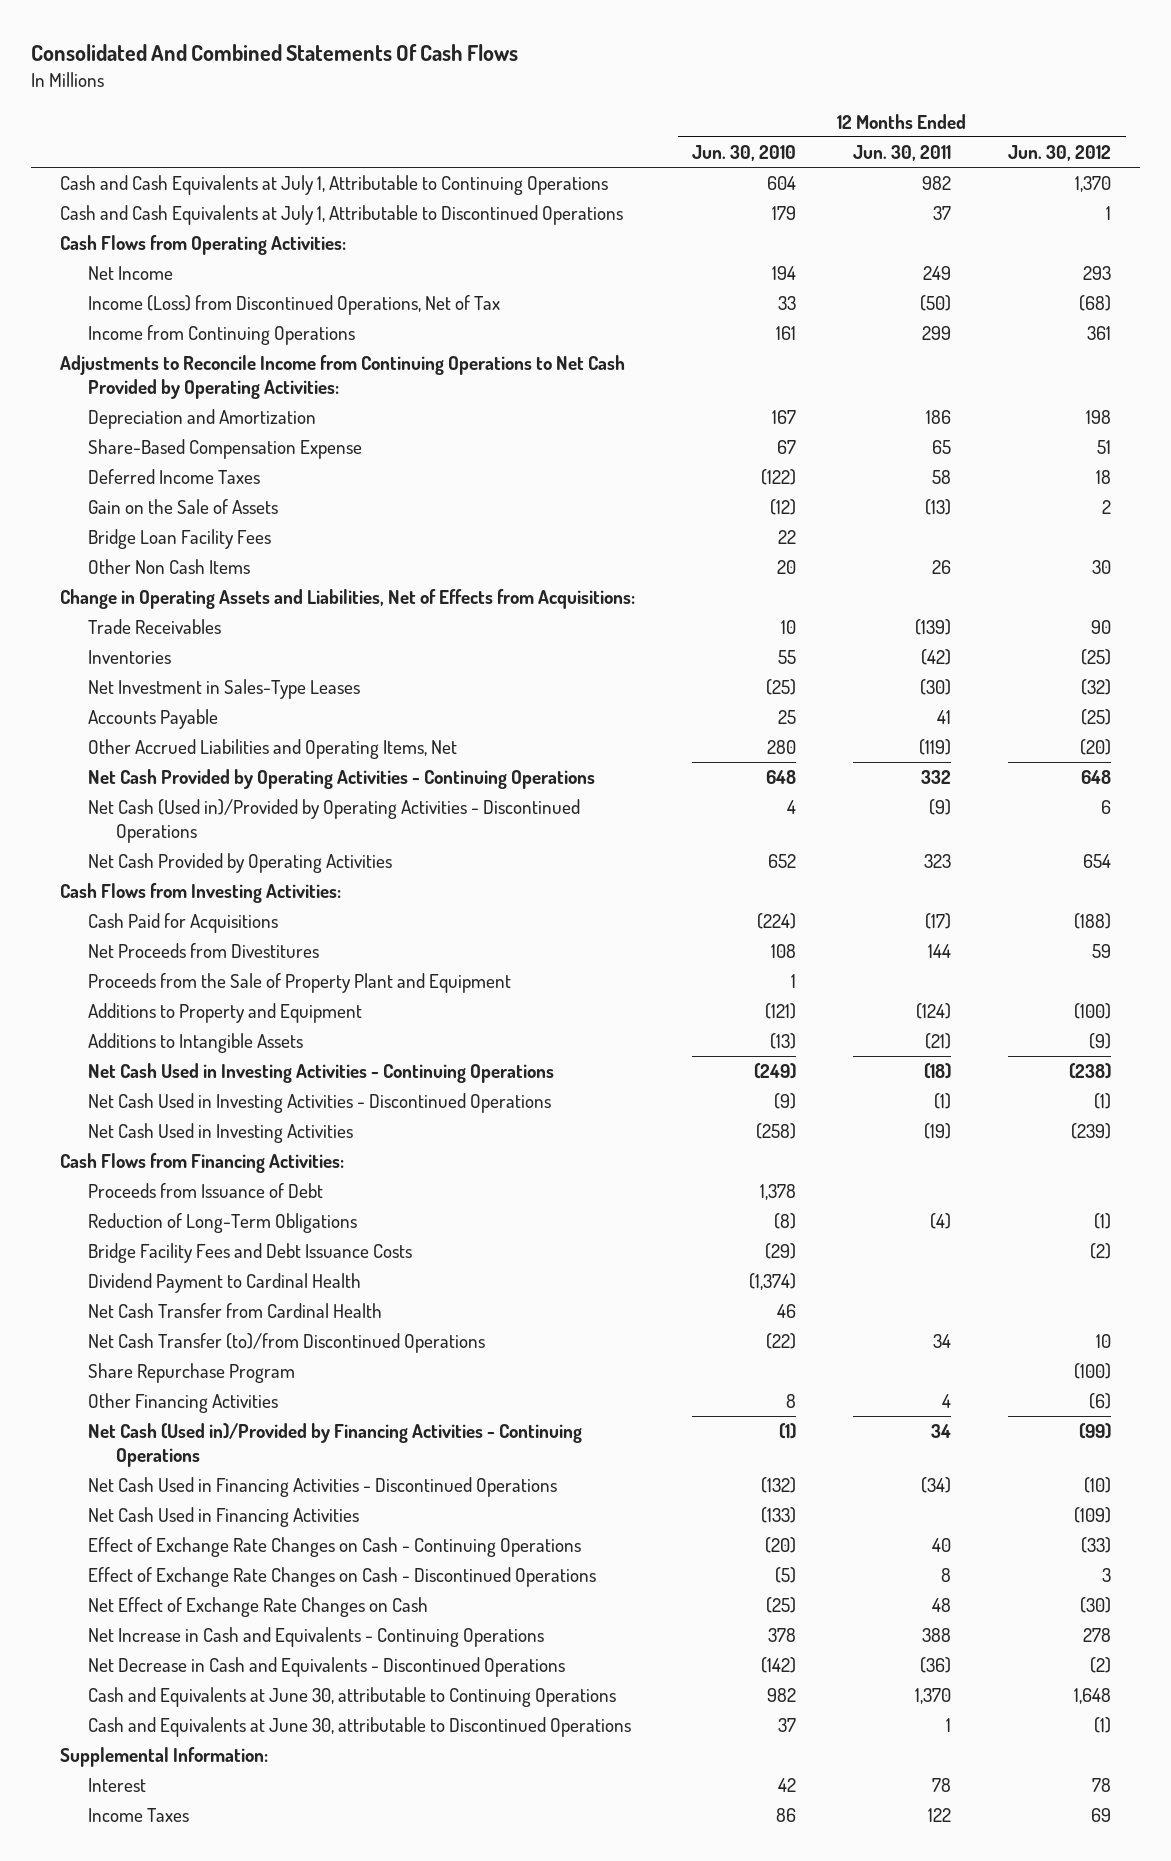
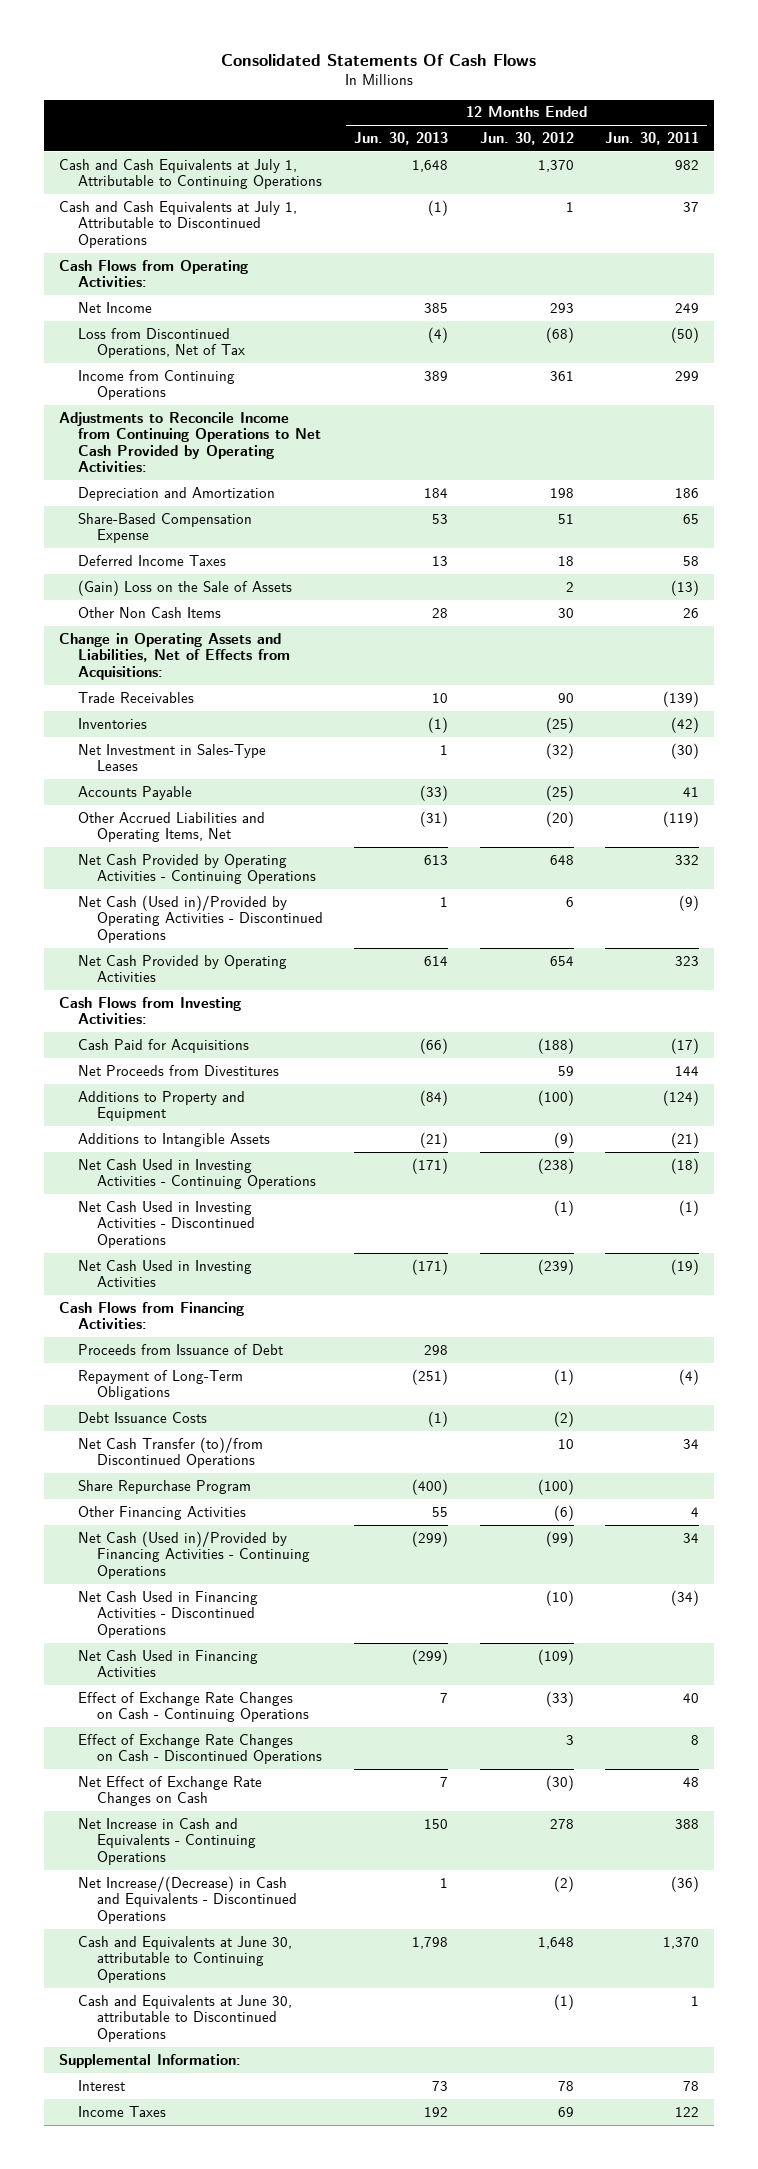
- Consolidated And Combined Statements Of Cash Flows
+ Consolidated Statements Of Cash Flows
- | 12 Months Ended Jun. 30, 2010 | 12 Months Ended Jun. 30, 2011 | 12 Months Ended Jun. 30, 2012
+ | 12 Months Ended Jun. 30, 2013 | 12 Months Ended Jun. 30, 2012 | 12 Months Ended Jun. 30, 2011
- Income (Loss) from Discontinued Operations, Net of Tax | 33 | (50) | (68)
+ Loss from Discontinued Operations, Net of Tax | (4) | (68) | (50)
- Gain on the Sale of Assets | (12) | (13) | 2
- Bridge Loan Facility Fees | 22 | |
+ (Gain) Loss on the Sale of Assets | | 2 | (13)
- Proceeds from the Sale of Property Plant and Equipment | 1 | |
- Reduction of Long-Term Obligations | (8) | (4) | (1)
- Bridge Facility Fees and Debt Issuance Costs | (29) | | (2)
- Dividend Payment to Cardinal Health | (1,374) | |
- Net Cash Transfer from Cardinal Health | 46 | |
+ Repayment of Long-Term Obligations | (251) | (1) | (4)
+ Debt Issuance Costs | (1) | (2) |
- Net Decrease in Cash and Equivalents - Discontinued Operations | (142) | (36) | (2)
+ Net Increase/(Decrease) in Cash and Equivalents - Discontinued Operations | 1 | (2) | (36)

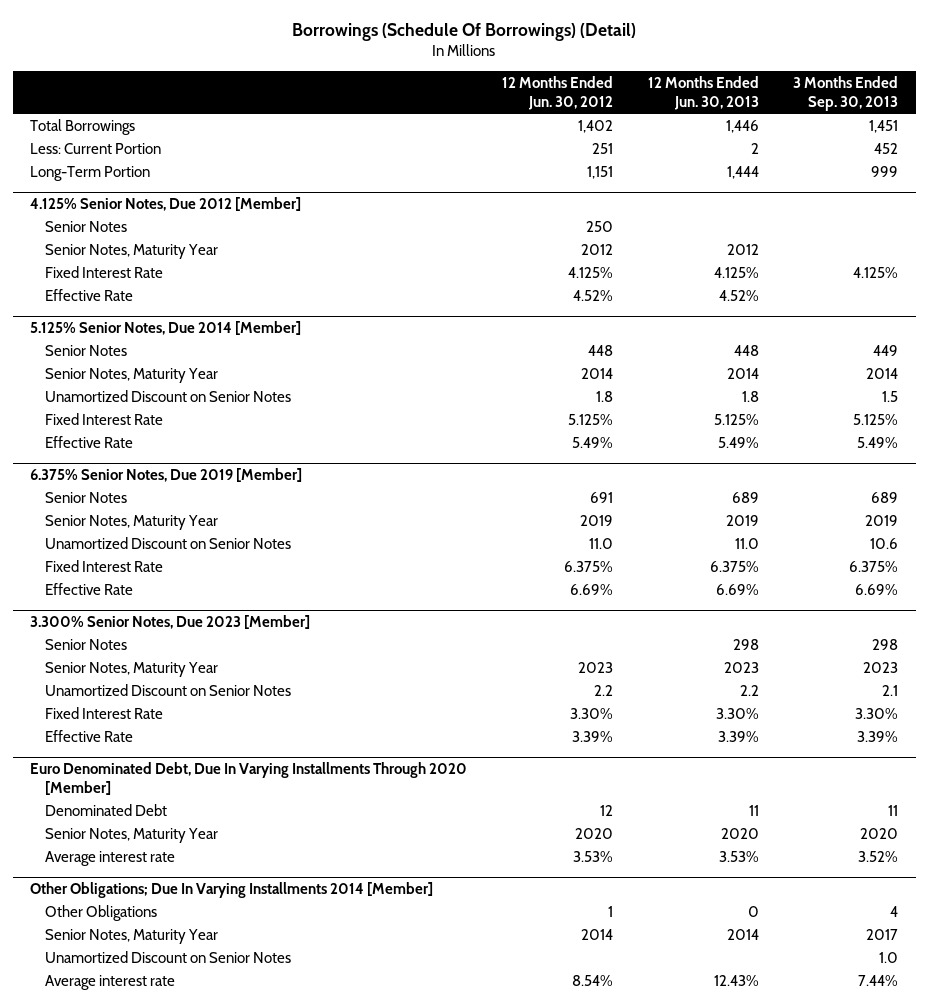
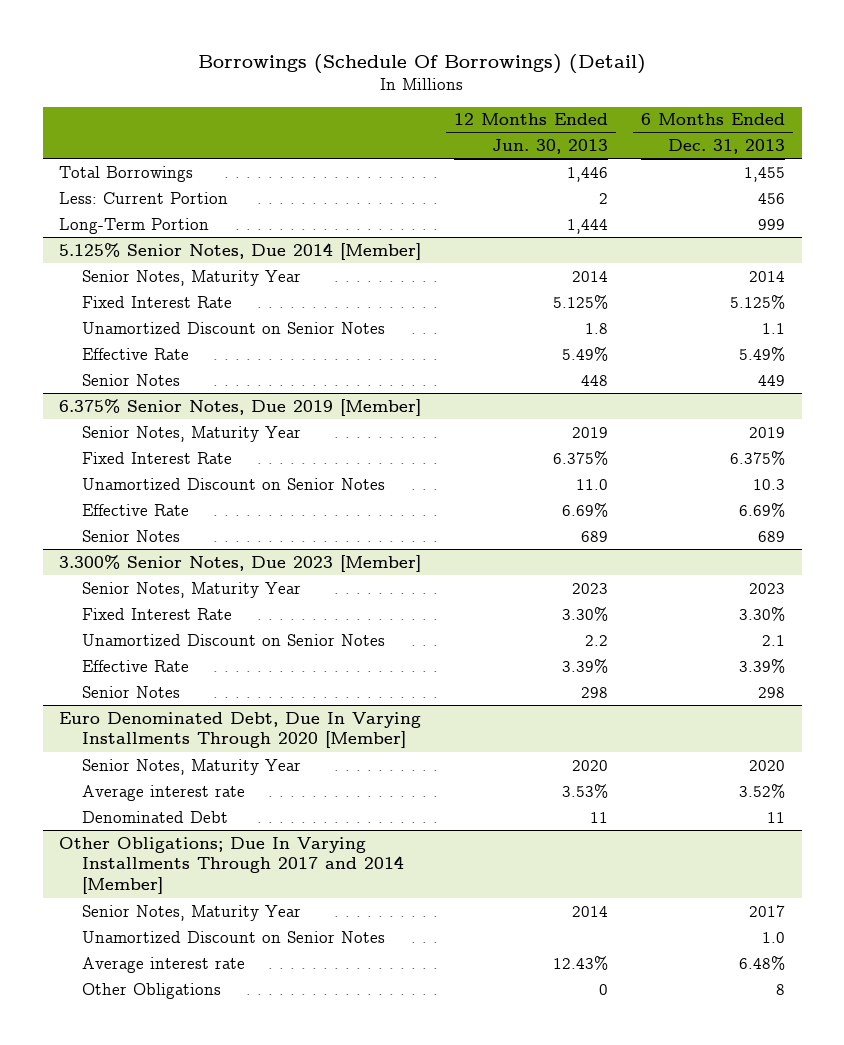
- | 12 Months Ended Jun. 30, 2012 | 12 Months Ended Jun. 30, 2013 | 3 Months Ended Sep. 30, 2013
+ | 12 Months Ended Jun. 30, 2013 | 6 Months Ended Dec. 31, 2013
- 4.125% Senior Notes, Due 2012 [Member]
- Senior Notes | 250 | |
- Senior Notes, Maturity Year | 2012 | 2012 |
- Fixed Interest Rate | 4.125% | 4.125% | 4.125%
- Effective Rate | 4.52% | 4.52% |
@ 5.125% Senior Notes, Due 2014 [Member]
moved down: Unamortized Discount on Senior Notes | 1.8 | 1.1
moved down: Senior Notes | 448 | 449
@ 6.375% Senior Notes, Due 2019 [Member]
moved down: Unamortized Discount on Senior Notes | 11.0 | 10.3
moved down: Senior Notes | 689 | 689
@ 3.300% Senior Notes, Due 2023 [Member]
moved down: Unamortized Discount on Senior Notes | 2.2 | 2.1
moved down: Senior Notes | 298 | 298
- Other Obligations; Due In Varying Installments 2014 [Member]
- Other Obligations | 1 | 0 | 4
@ Euro Denominated Debt, Due In Varying Installments Through 2020 [Member]
moved down: Denominated Debt | 11 | 11
+ Other Obligations; Due In Varying Installments Through 2017 and 2014 [Member]
+ Other Obligations | 0 | 8

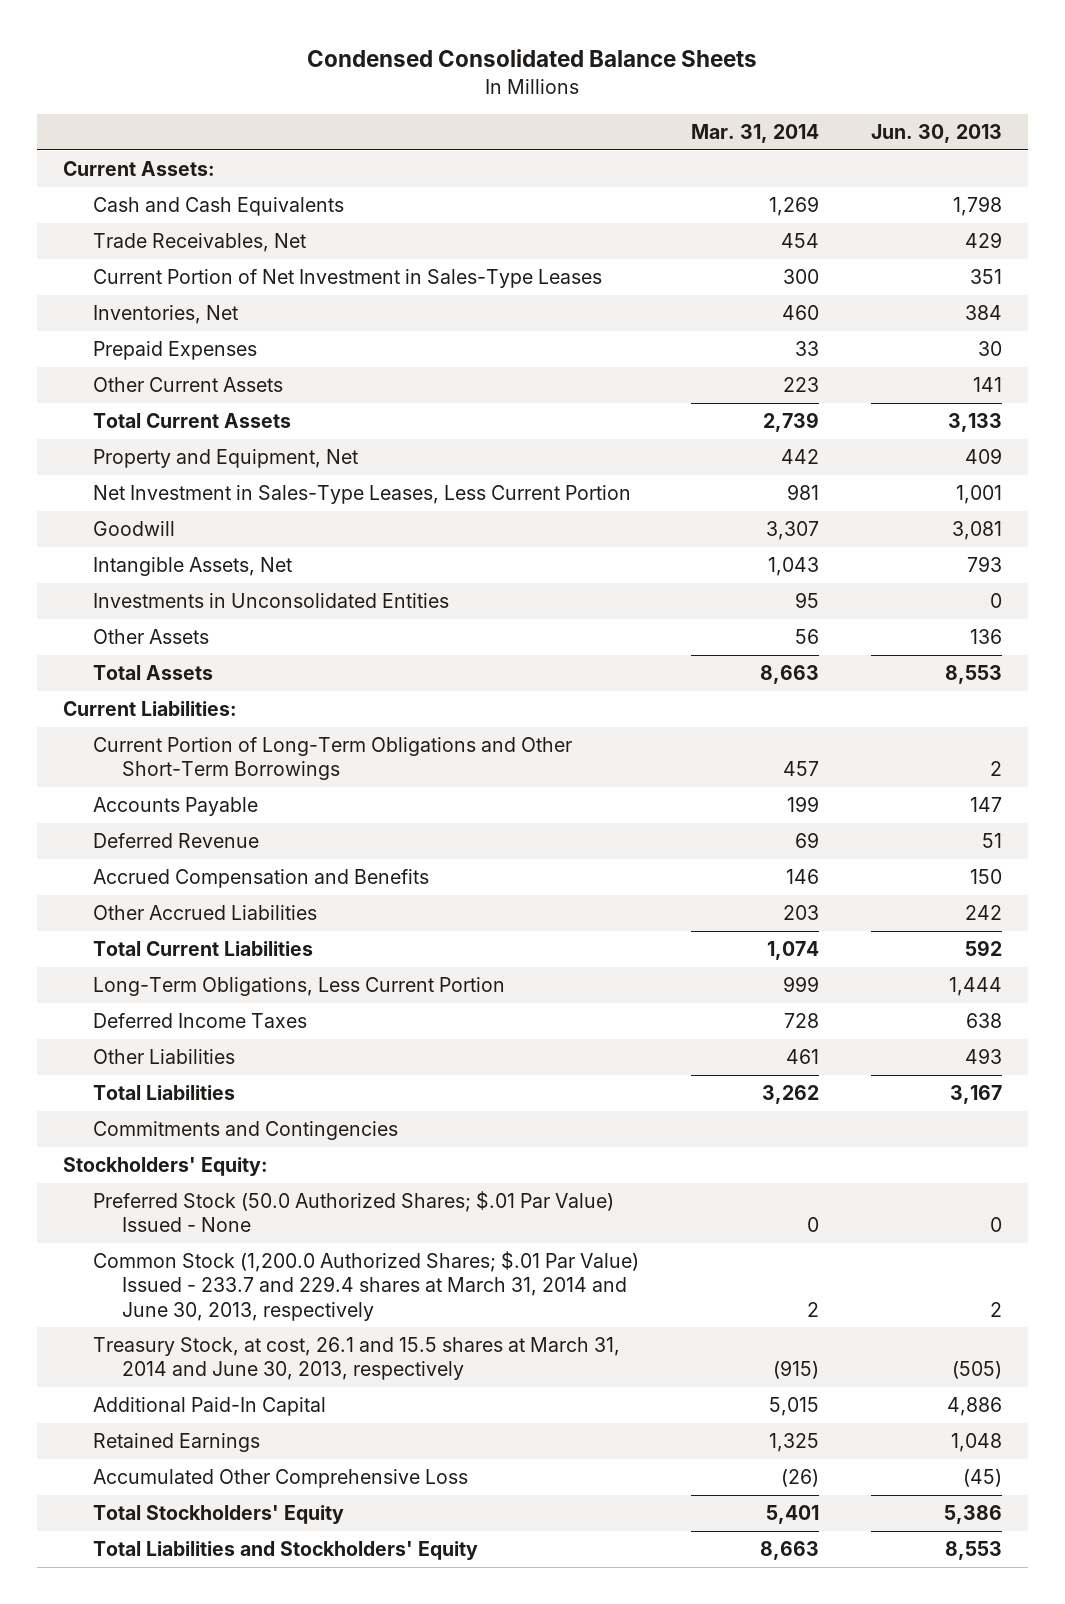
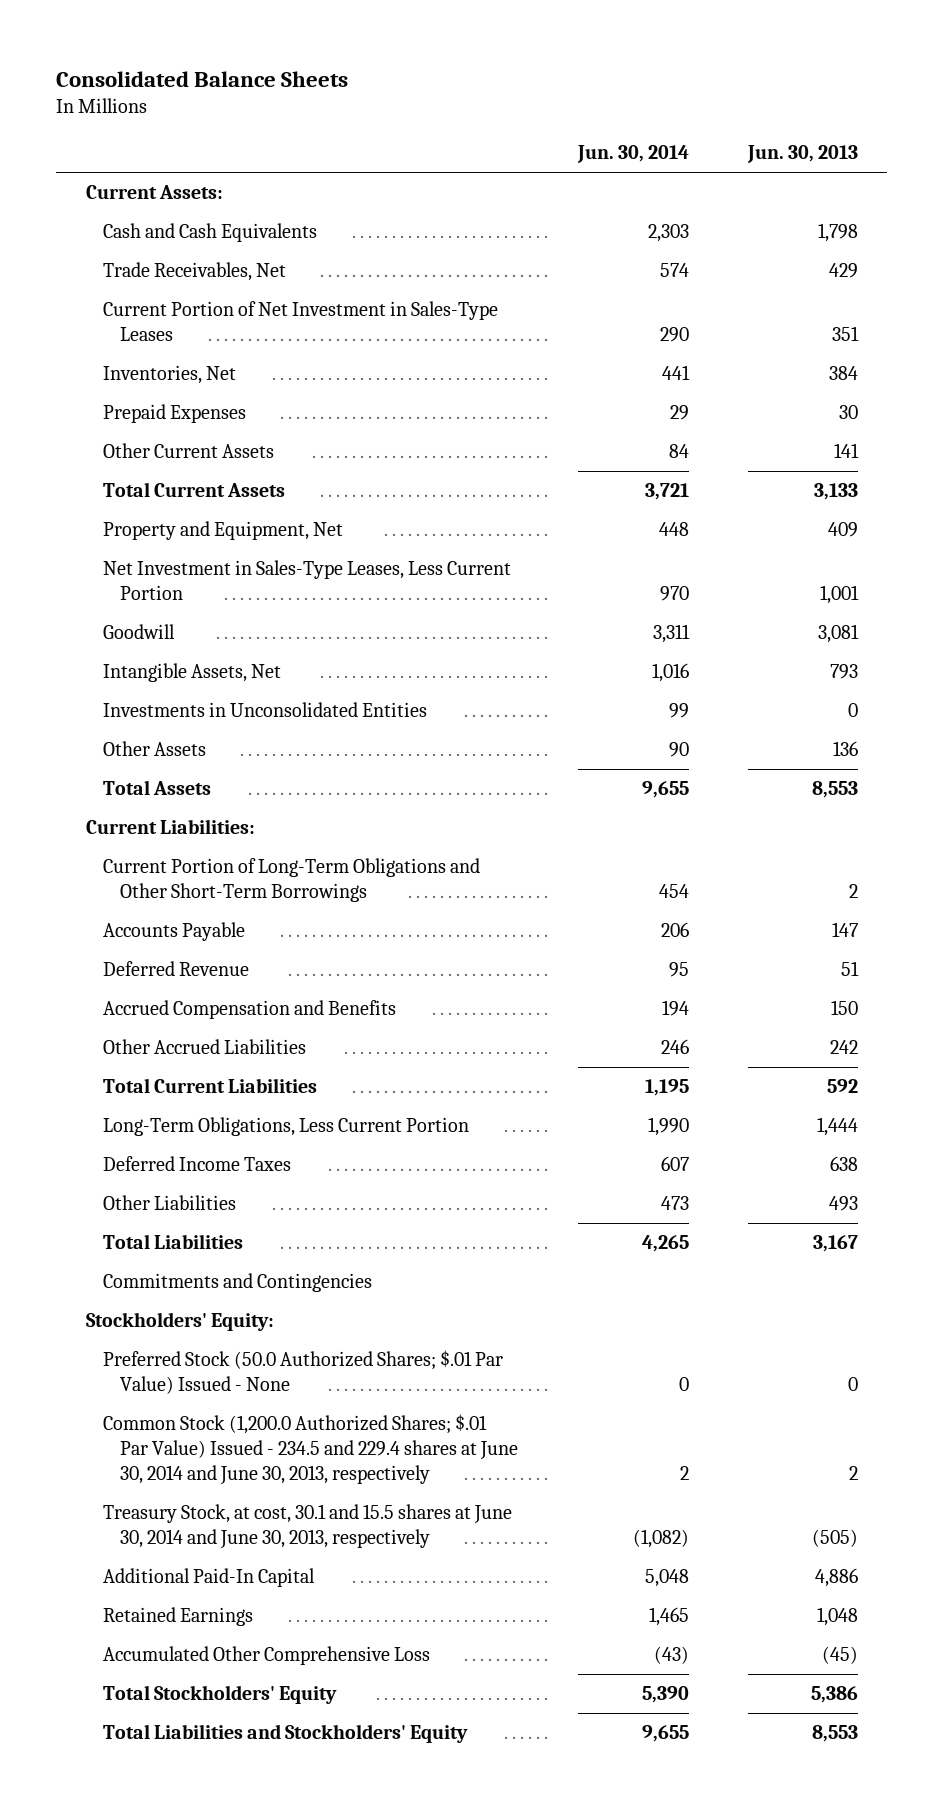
- Condensed Consolidated Balance Sheets
+ Consolidated Balance Sheets
- | Mar. 31, 2014 | Jun. 30, 2013
+ | Jun. 30, 2014 | Jun. 30, 2013
- Common Stock (1,200.0 Authorized Shares; $.01 Par Value) Issued - 233.7 and 229.4 shares at March 31, 2014 and June 30, 2013, respectively | 2 | 2
- Treasury Stock, at cost, 26.1 and 15.5 shares at March 31, 2014 and June 30, 2013, respectively | (915) | (505)
+ Common Stock (1,200.0 Authorized Shares; $.01 Par Value) Issued - 234.5 and 229.4 shares at June 30, 2014 and June 30, 2013, respectively | 2 | 2
+ Treasury Stock, at cost, 30.1 and 15.5 shares at June 30, 2014 and June 30, 2013, respectively | (1,082) | (505)

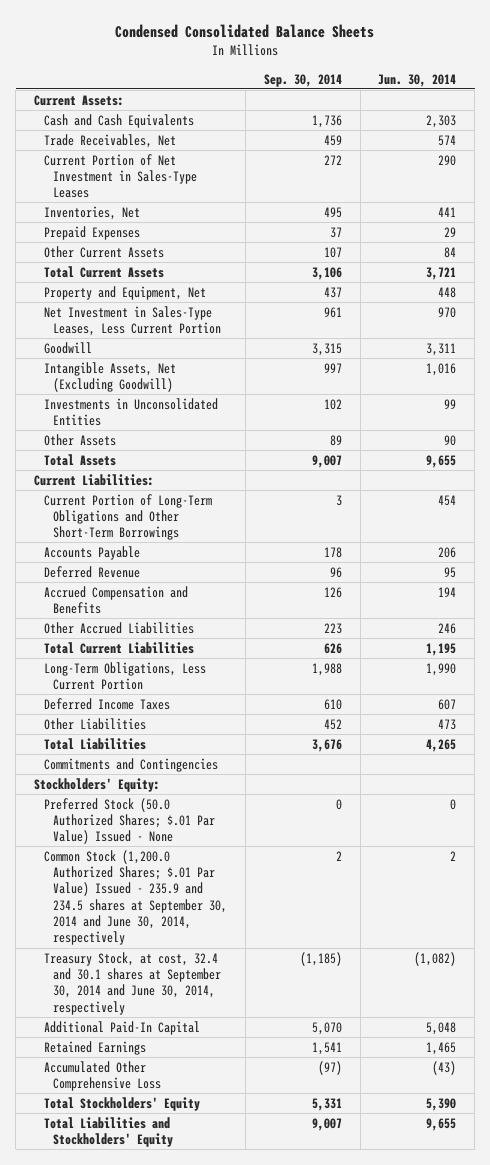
- Consolidated Balance Sheets
+ Condensed Consolidated Balance Sheets
- | Jun. 30, 2014 | Jun. 30, 2013
+ | Sep. 30, 2014 | Jun. 30, 2014
- Intangible Assets, Net | 1,016 | 793
+ Intangible Assets, Net (Excluding Goodwill) | 997 | 1,016
- Common Stock (1,200.0 Authorized Shares; $.01 Par Value) Issued - 234.5 and 229.4 shares at June 30, 2014 and June 30, 2013, respectively | 2 | 2
- Treasury Stock, at cost, 30.1 and 15.5 shares at June 30, 2014 and June 30, 2013, respectively | (1,082) | (505)
+ Common Stock (1,200.0 Authorized Shares; $.01 Par Value) Issued - 235.9 and 234.5 shares at September 30, 2014 and June 30, 2014, respectively | 2 | 2
+ Treasury Stock, at cost, 32.4 and 30.1 shares at September 30, 2014 and June 30, 2014, respectively | (1,185) | (1,082)

